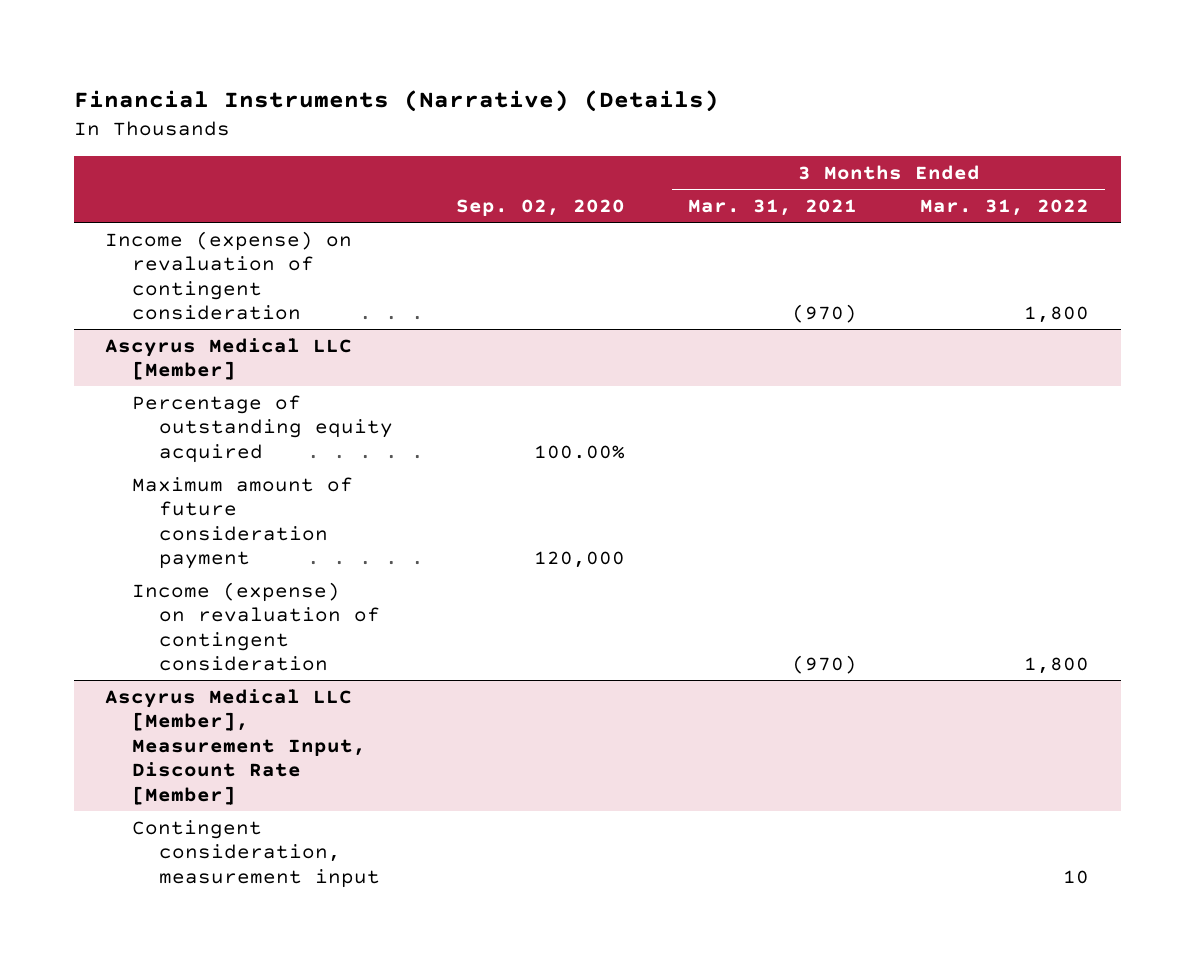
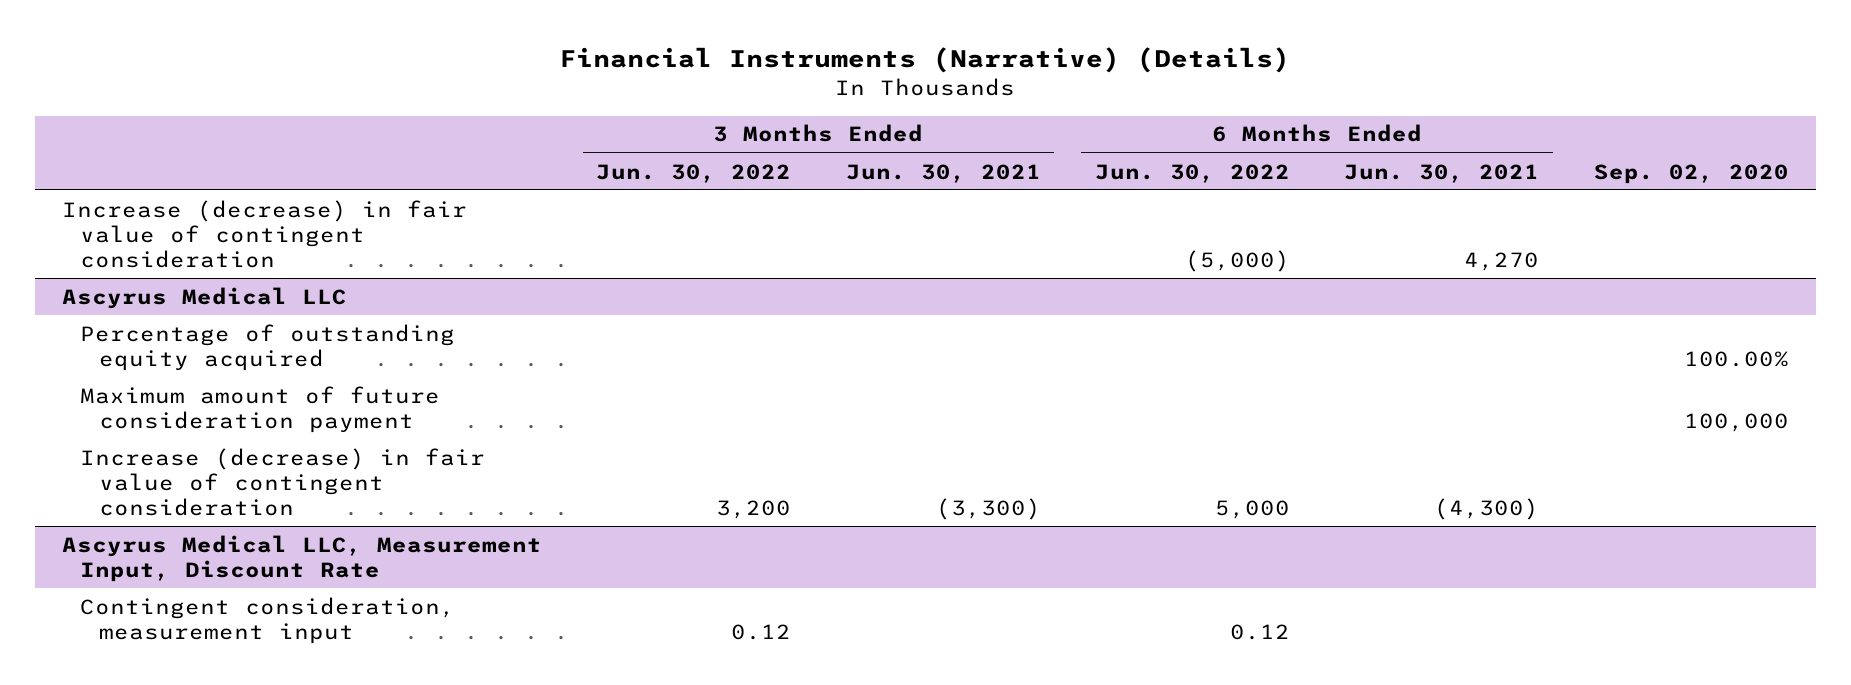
- | Sep. 02, 2020 | 3 Months Ended Mar. 31, 2021 | 3 Months Ended Mar. 31, 2022
+ | 3 Months Ended Jun. 30, 2022 | 3 Months Ended Jun. 30, 2021 | 6 Months Ended Jun. 30, 2022 | 6 Months Ended Jun. 30, 2021 | Sep. 02, 2020
- Income (expense) on revaluation of contingent consideration | | (970) | 1,800
- Ascyrus Medical LLC [Member]
+ Increase (decrease) in fair value of contingent consideration | | | (5,000) | 4,270 |
+ Ascyrus Medical LLC
- Maximum amount of future consideration payment | 120,000 | |
- Income (expense) on revaluation of contingent consideration | | (970) | 1,800
- Ascyrus Medical LLC [Member], Measurement Input, Discount Rate [Member]
+ Maximum amount of future consideration payment | | | | | 100,000
+ Increase (decrease) in fair value of contingent consideration | 3,200 | (3,300) | 5,000 | (4,300) |
+ Ascyrus Medical LLC, Measurement Input, Discount Rate

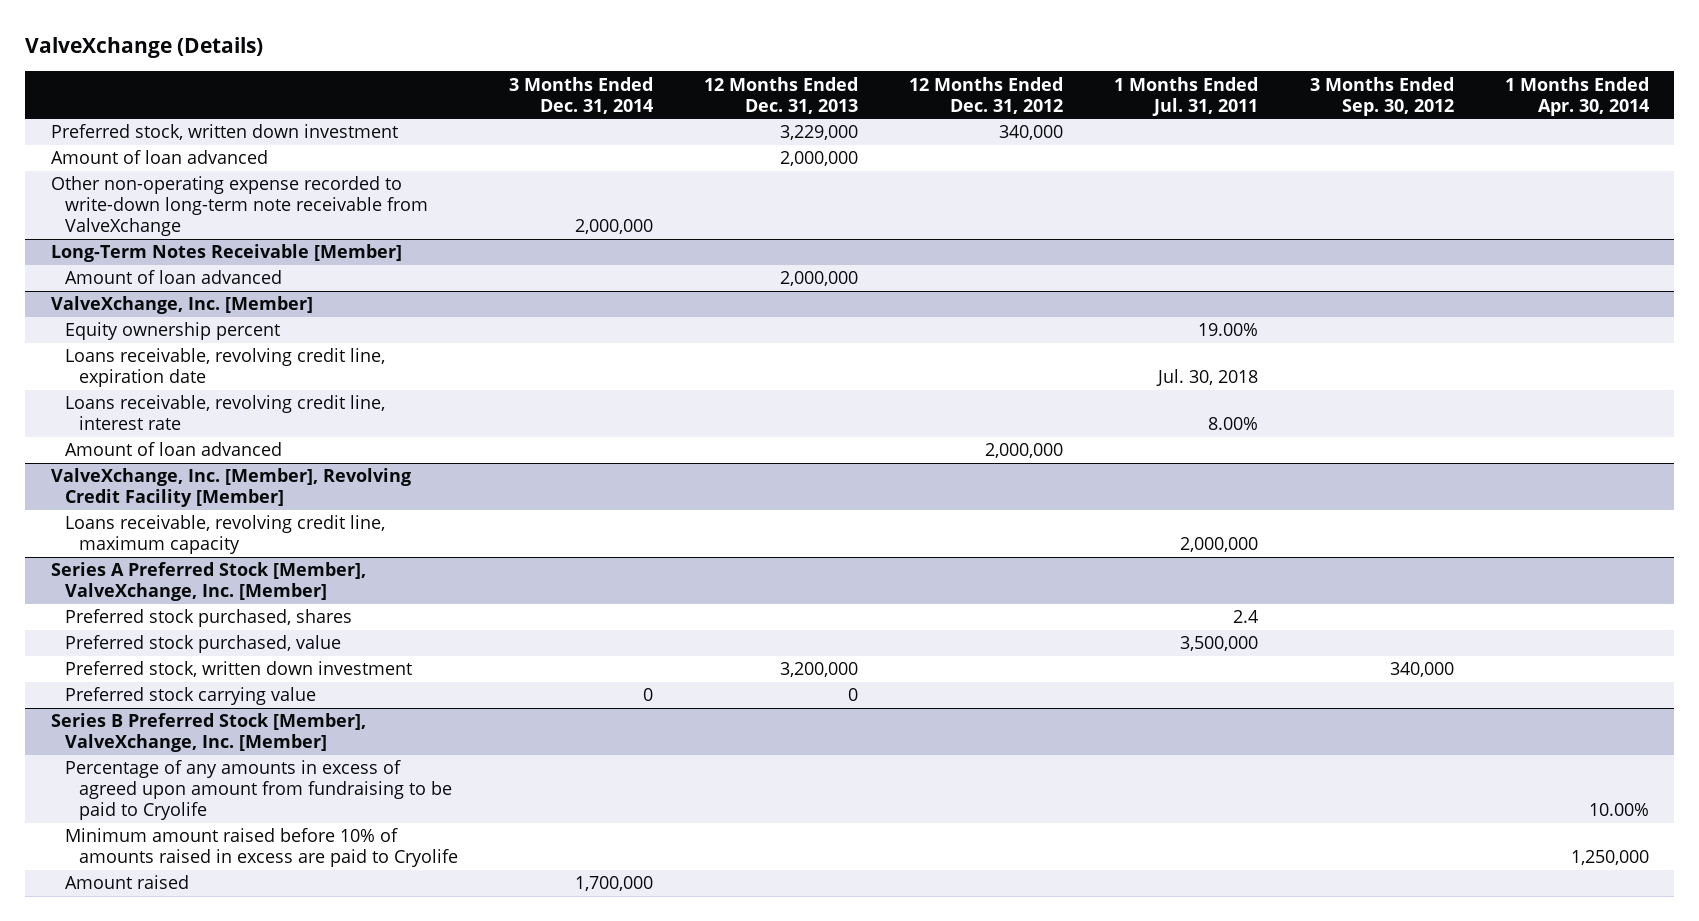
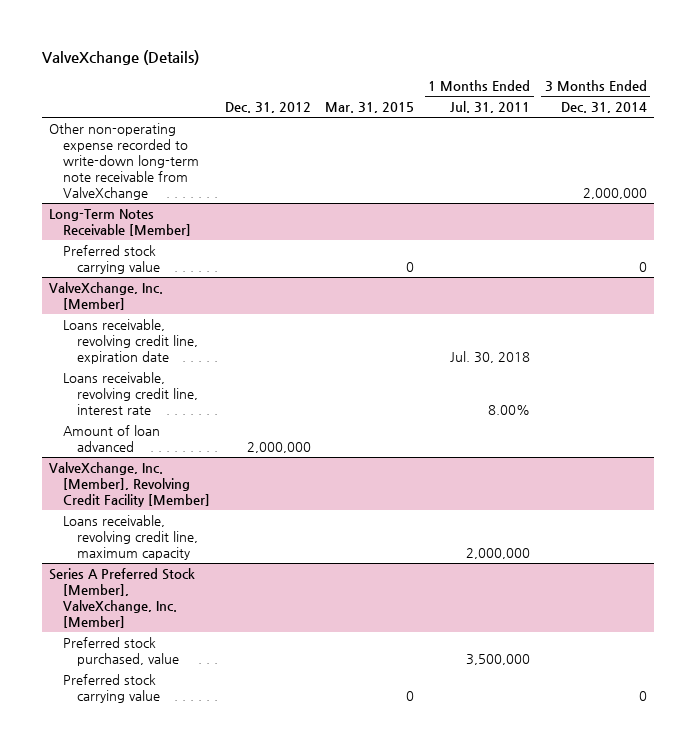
- | 3 Months Ended Dec. 31, 2014 | 12 Months Ended Dec. 31, 2013 | 12 Months Ended Dec. 31, 2012 | 1 Months Ended Jul. 31, 2011 | 3 Months Ended Sep. 30, 2012 | 1 Months Ended Apr. 30, 2014
+ | Dec. 31, 2012 | Mar. 31, 2015 | 1 Months Ended Jul. 31, 2011 | 3 Months Ended Dec. 31, 2014
- Preferred stock, written down investment | | 3,229,000 | 340,000 | | |
- Amount of loan advanced | | 2,000,000 | | | |
@ Long-Term Notes Receivable [Member]
- Amount of loan advanced | | 2,000,000 | | | |
+ Preferred stock carrying value | | 0 | | 0
@ ValveXchange, Inc. [Member]
- Equity ownership percent | | | | 19.00% | |
@ Series A Preferred Stock [Member], ValveXchange, Inc. [Member]
- Preferred stock purchased, shares | | | | 2.4 | |
- Preferred stock, written down investment | | 3,200,000 | | | 340,000 |
- Series B Preferred Stock [Member], ValveXchange, Inc. [Member]
- Percentage of any amounts in excess of agreed upon amount from fundraising to be paid to Cryolife | | | | | | 10.00%
- Minimum amount raised before 10% of amounts raised in excess are paid to Cryolife | | | | | | 1,250,000
- Amount raised | 1,700,000 | | | | |

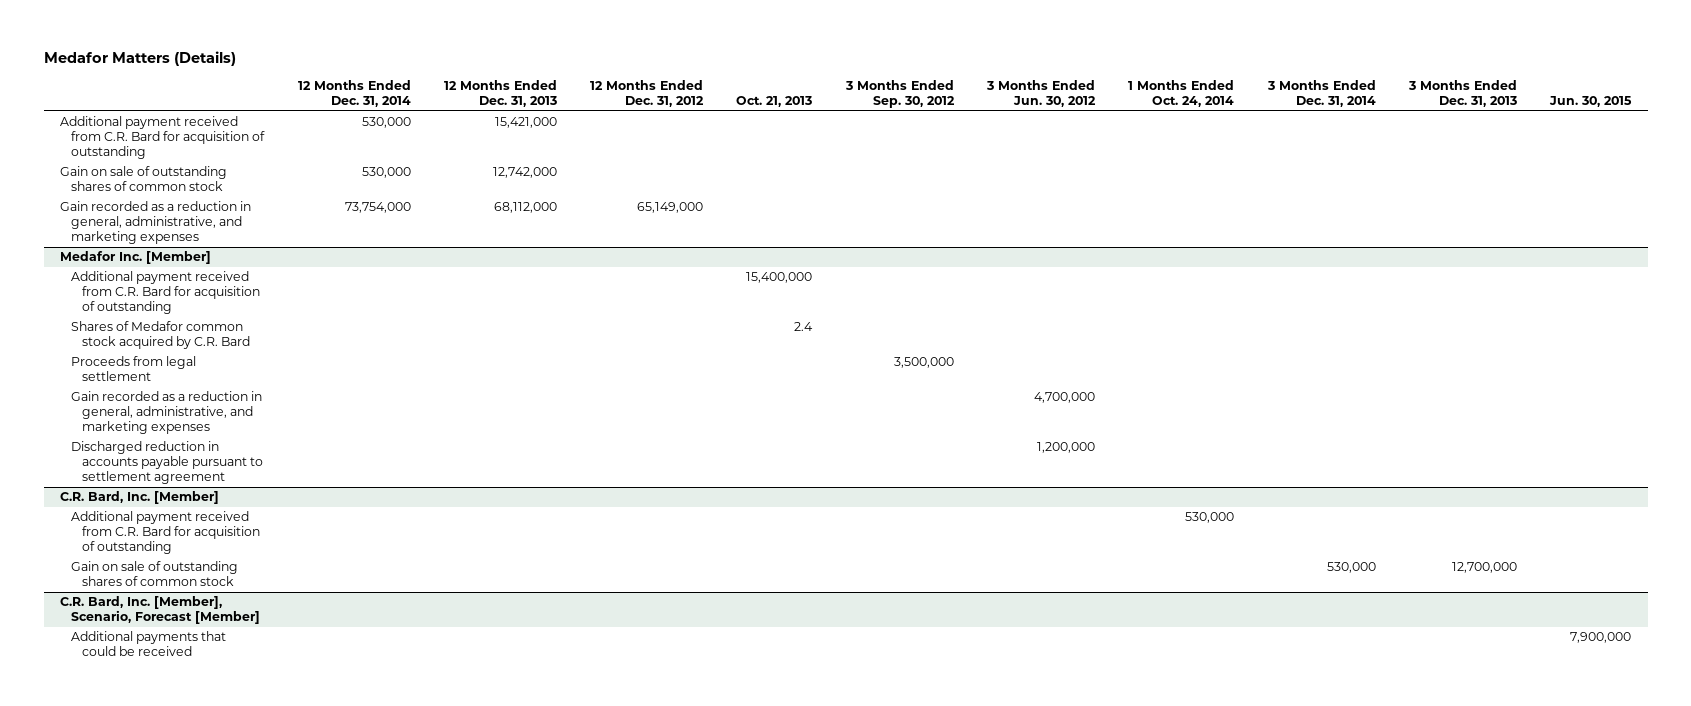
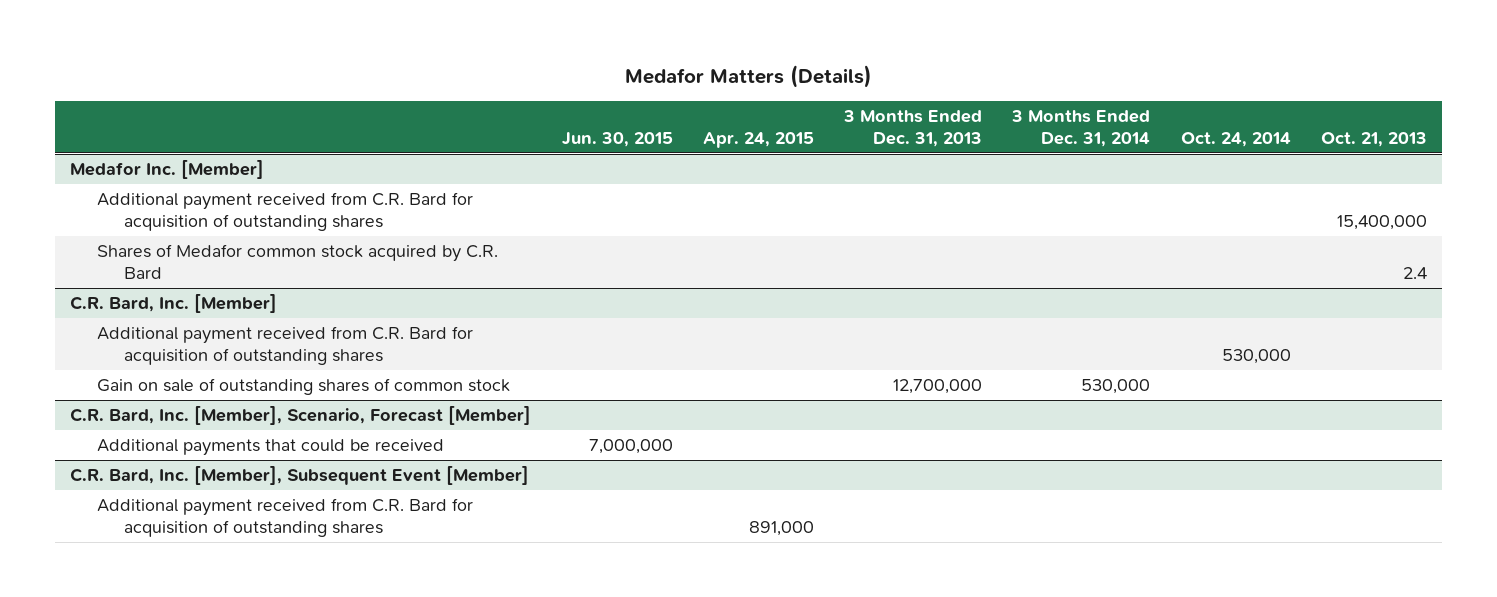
- | 12 Months Ended Dec. 31, 2014 | 12 Months Ended Dec. 31, 2013 | 12 Months Ended Dec. 31, 2012 | Oct. 21, 2013 | 3 Months Ended Sep. 30, 2012 | 3 Months Ended Jun. 30, 2012 | 1 Months Ended Oct. 24, 2014 | 3 Months Ended Dec. 31, 2014 | 3 Months Ended Dec. 31, 2013 | Jun. 30, 2015
+ | Jun. 30, 2015 | Apr. 24, 2015 | 3 Months Ended Dec. 31, 2013 | 3 Months Ended Dec. 31, 2014 | Oct. 24, 2014 | Oct. 21, 2013
- Additional payment received from C.R. Bard for acquisition of outstanding | 530,000 | 15,421,000 | | | | | | | |
- Gain on sale of outstanding shares of common stock | 530,000 | 12,742,000 | | | | | | | |
- Gain recorded as a reduction in general, administrative, and marketing expenses | 73,754,000 | 68,112,000 | 65,149,000 | | | | | | |
@ Medafor Inc. [Member]
- Additional payment received from C.R. Bard for acquisition of outstanding | | | | 15,400,000 | | | | | |
+ Additional payment received from C.R. Bard for acquisition of outstanding shares | | | | | | 15,400,000
- Proceeds from legal settlement | | | | | 3,500,000 | | | | |
- Gain recorded as a reduction in general, administrative, and marketing expenses | | | | | | 4,700,000 | | | |
- Discharged reduction in accounts payable pursuant to settlement agreement | | | | | | 1,200,000 | | | |
@ C.R. Bard, Inc. [Member]
- Additional payment received from C.R. Bard for acquisition of outstanding | | | | | | | 530,000 | | |
+ Additional payment received from C.R. Bard for acquisition of outstanding shares | | | | | 530,000 |
@ C.R. Bard, Inc. [Member], Scenario, Forecast [Member]
- Additional payments that could be received | | | | | | | | | | 7,900,000
+ Additional payments that could be received | 7,000,000 | | | | |
+ C.R. Bard, Inc. [Member], Subsequent Event [Member]
+ Additional payment received from C.R. Bard for acquisition of outstanding shares | | 891,000 | | | |

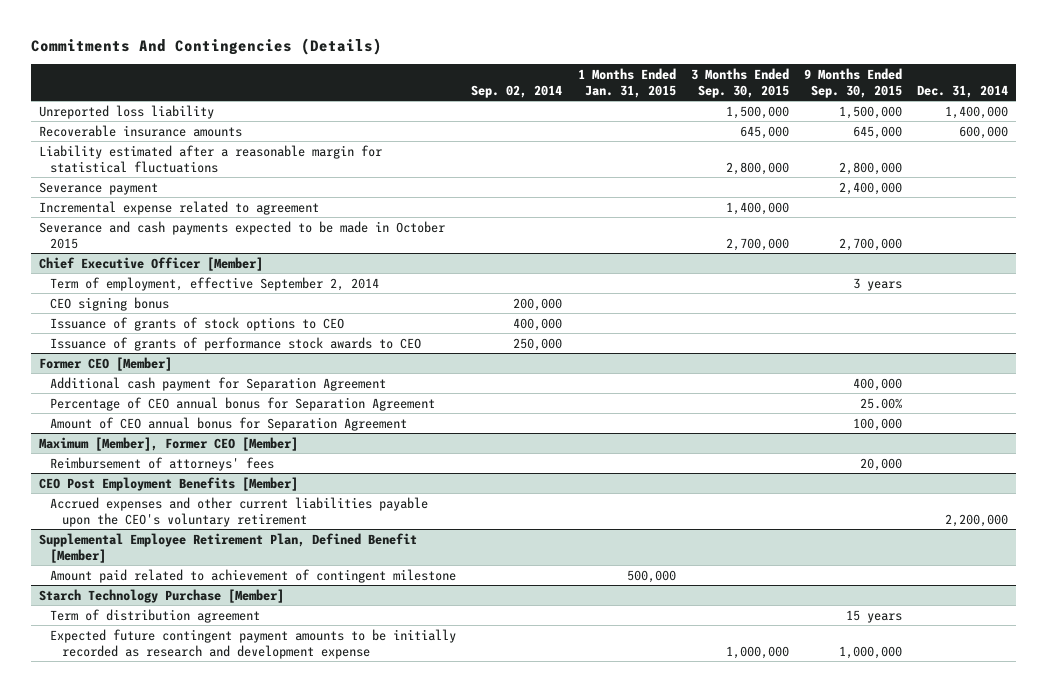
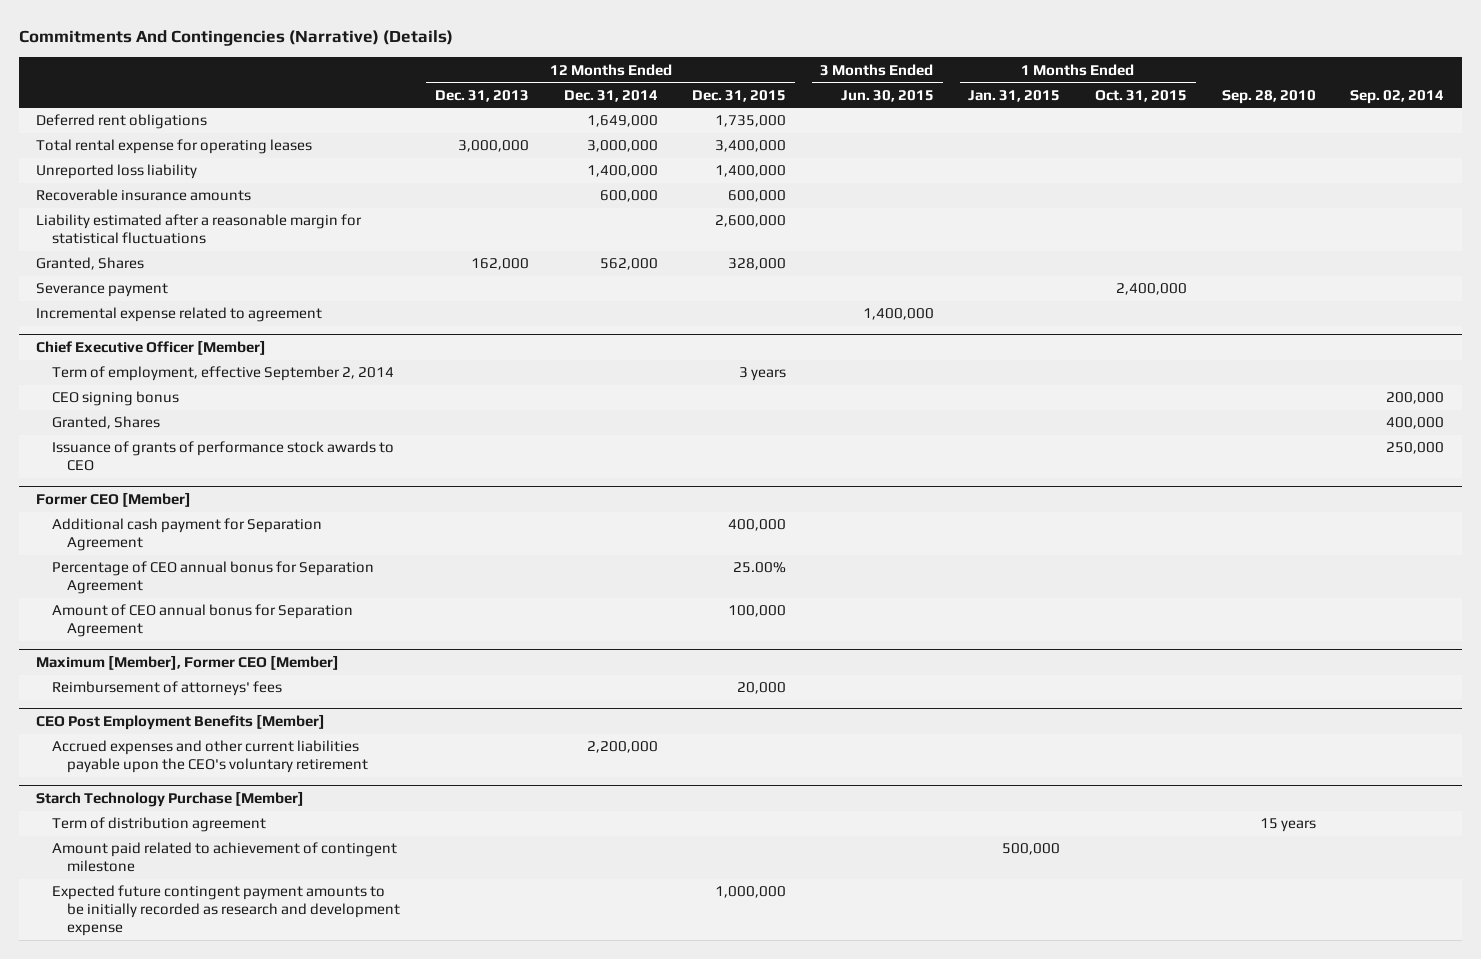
- Commitments And Contingencies (Details)
+ Commitments And Contingencies (Narrative) (Details)
- | Sep. 02, 2014 | 1 Months Ended Jan. 31, 2015 | 3 Months Ended Sep. 30, 2015 | 9 Months Ended Sep. 30, 2015 | Dec. 31, 2014
+ | 12 Months Ended Dec. 31, 2013 | 12 Months Ended Dec. 31, 2014 | 12 Months Ended Dec. 31, 2015 | 3 Months Ended Jun. 30, 2015 | 1 Months Ended Jan. 31, 2015 | 1 Months Ended Oct. 31, 2015 | Sep. 28, 2010 | Sep. 02, 2014
+ Deferred rent obligations | | 1,649,000 | 1,735,000 | | | | |
+ Total rental expense for operating leases | 3,000,000 | 3,000,000 | 3,400,000 | | | | |
+ Granted, Shares | 162,000 | 562,000 | 328,000 | | | | |
- Severance and cash payments expected to be made in October 2015 | | | 2,700,000 | 2,700,000 |
@ Chief Executive Officer [Member]
- Issuance of grants of stock options to CEO | 400,000 | | | |
+ Granted, Shares | | | | | | | | 400,000
- Supplemental Employee Retirement Plan, Defined Benefit [Member]
- Amount paid related to achievement of contingent milestone | | 500,000 | | |
@ Starch Technology Purchase [Member]
+ Amount paid related to achievement of contingent milestone | | | | | 500,000 | | |

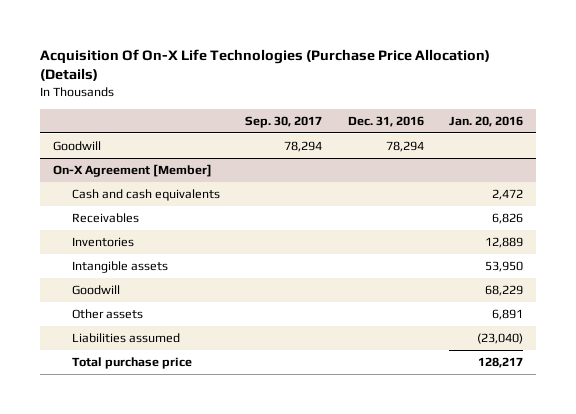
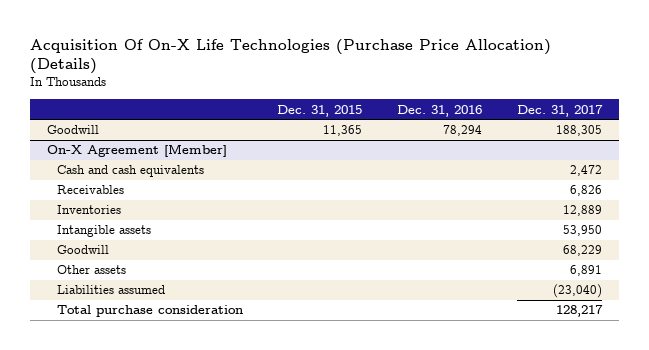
- | Sep. 30, 2017 | Dec. 31, 2016 | Jan. 20, 2016
+ | Dec. 31, 2015 | Dec. 31, 2016 | Dec. 31, 2017
@ On-X Agreement [Member]
- Total purchase price | | | 128,217
+ Total purchase consideration | | | 128,217

